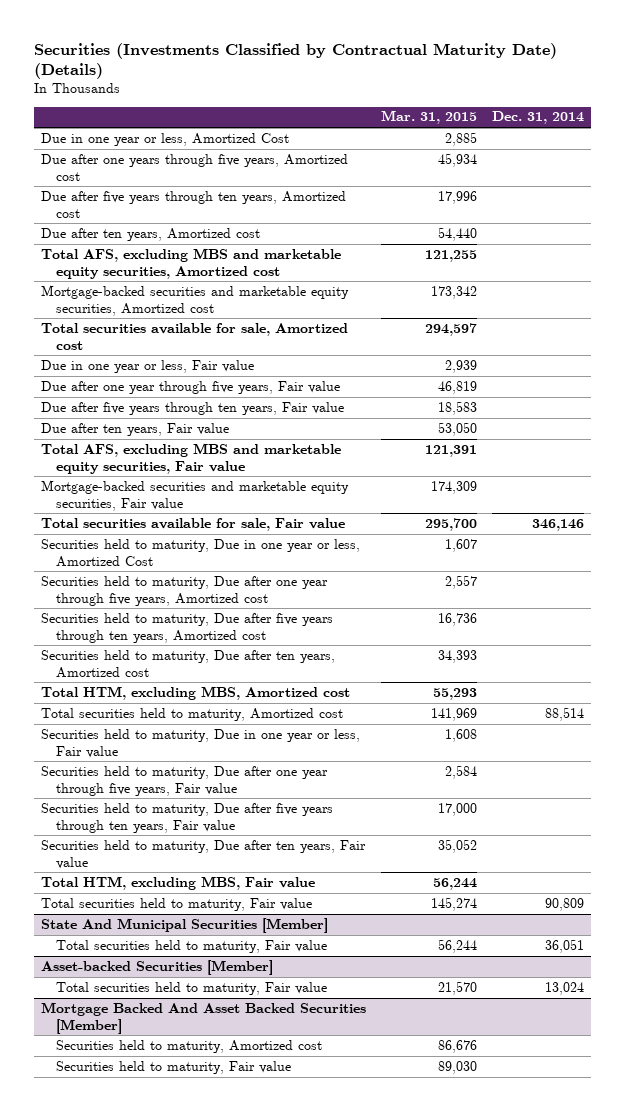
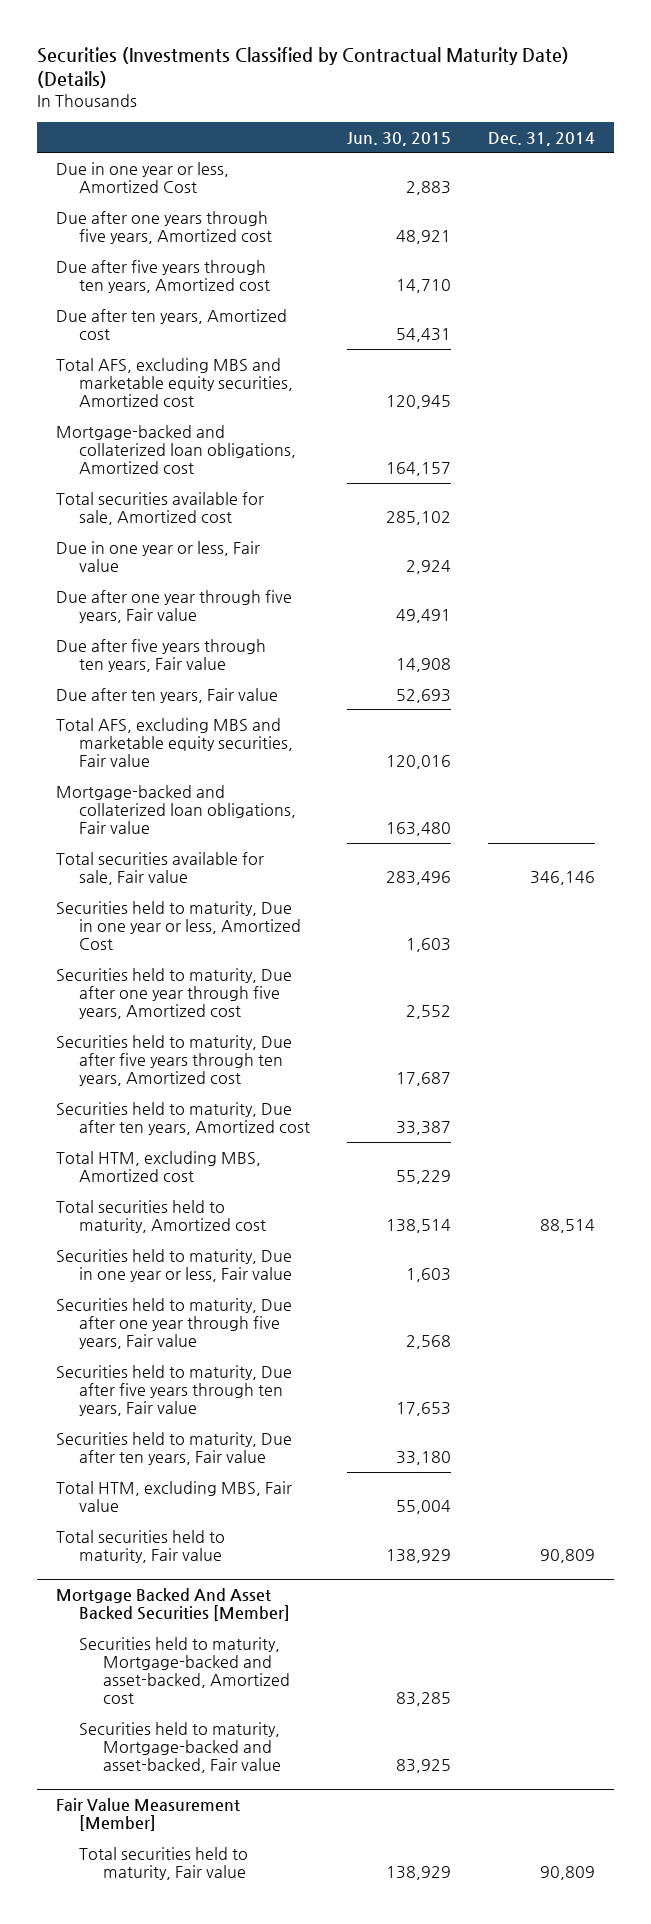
- | Mar. 31, 2015 | Dec. 31, 2014
+ | Jun. 30, 2015 | Dec. 31, 2014
- Mortgage-backed securities and marketable equity securities, Amortized cost | 173,342 |
+ Mortgage-backed and collaterized loan obligations, Amortized cost | 164,157 |
- Mortgage-backed securities and marketable equity securities, Fair value | 174,309 |
+ Mortgage-backed and collaterized loan obligations, Fair value | 163,480 |
- State And Municipal Securities [Member]
- Total securities held to maturity, Fair value | 56,244 | 36,051
- Asset-backed Securities [Member]
- Total securities held to maturity, Fair value | 21,570 | 13,024
@ Mortgage Backed And Asset Backed Securities [Member]
- Securities held to maturity, Amortized cost | 86,676 |
- Securities held to maturity, Fair value | 89,030 |
+ Securities held to maturity, Mortgage-backed and asset-backed, Amortized cost | 83,285 |
+ Securities held to maturity, Mortgage-backed and asset-backed, Fair value | 83,925 |
+ Fair Value Measurement [Member]
+ Total securities held to maturity, Fair value | 138,929 | 90,809

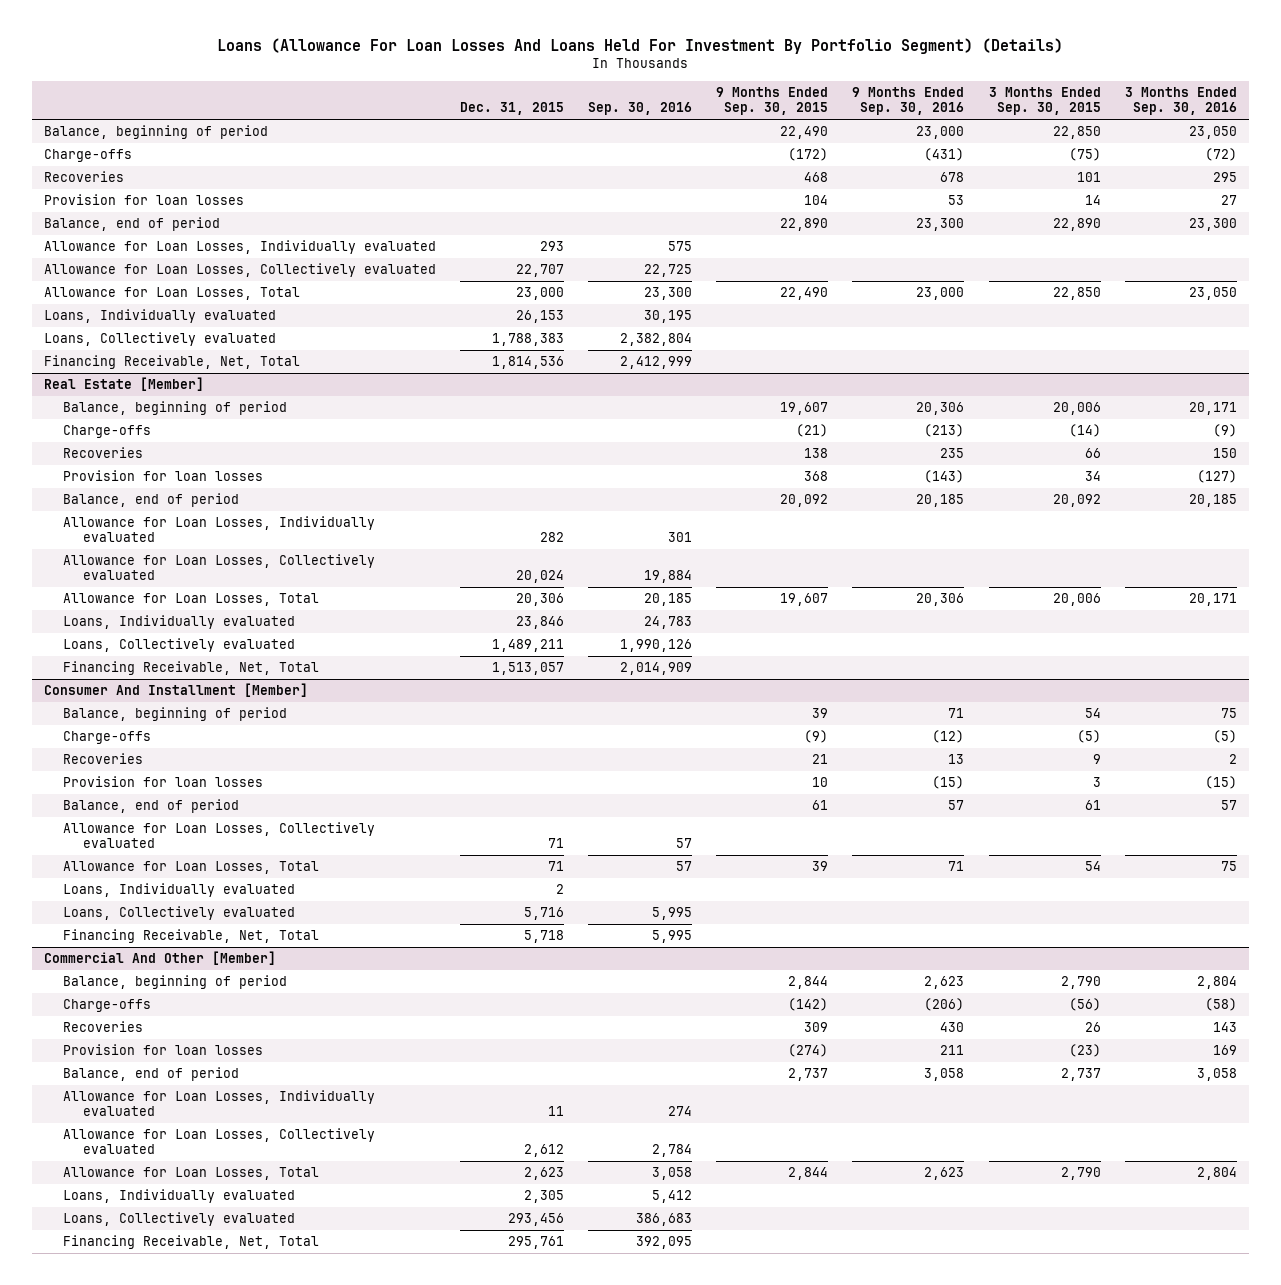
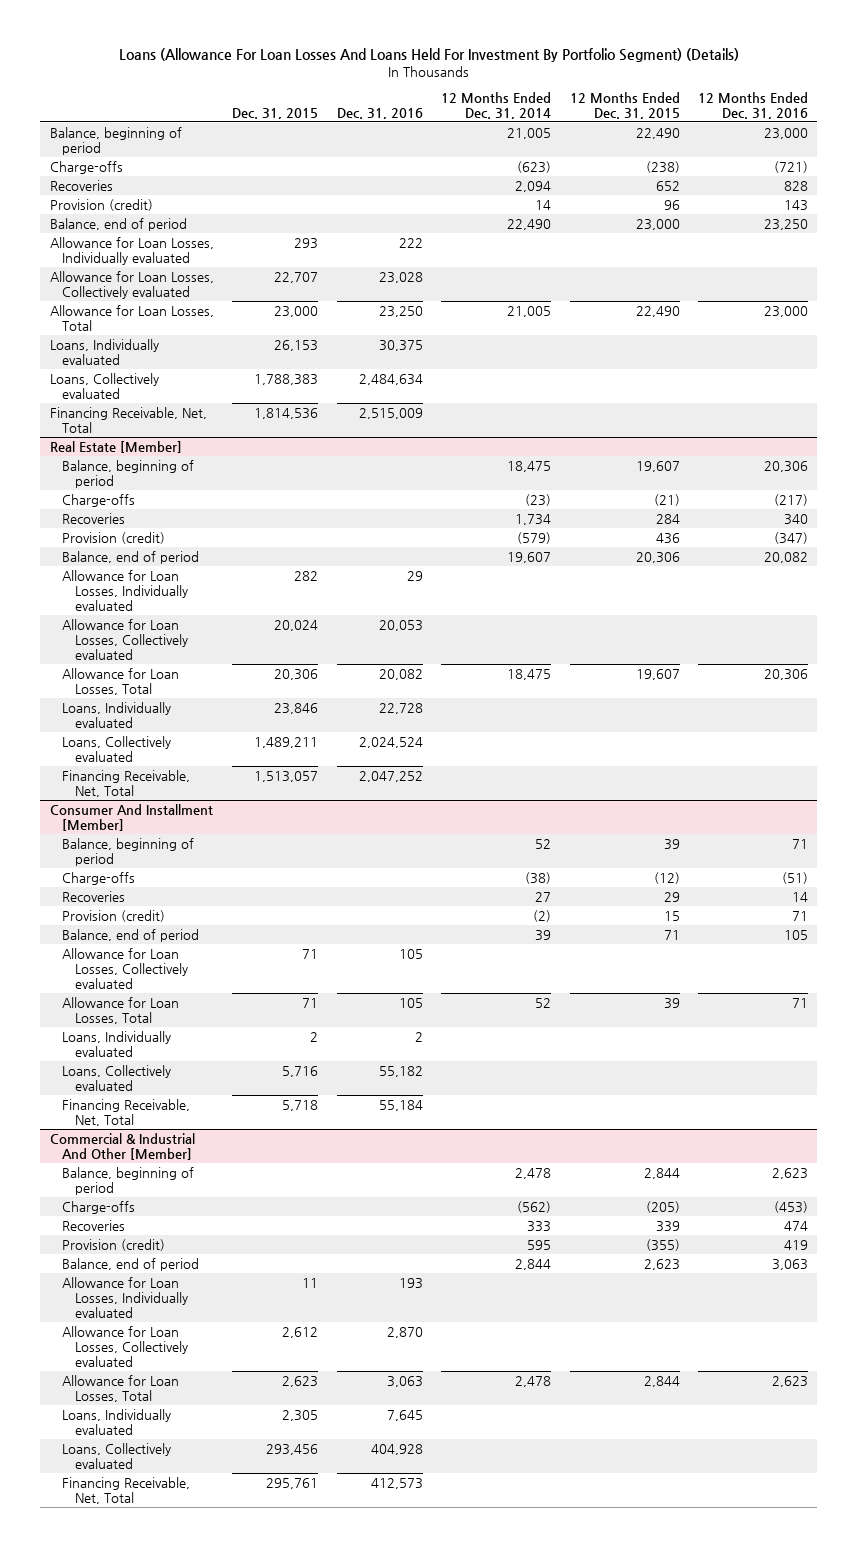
- | Dec. 31, 2015 | Sep. 30, 2016 | 9 Months Ended Sep. 30, 2015 | 9 Months Ended Sep. 30, 2016 | 3 Months Ended Sep. 30, 2015 | 3 Months Ended Sep. 30, 2016
+ | Dec. 31, 2015 | Dec. 31, 2016 | 12 Months Ended Dec. 31, 2014 | 12 Months Ended Dec. 31, 2015 | 12 Months Ended Dec. 31, 2016
- Provision for loan losses | | | 104 | 53 | 14 | 27
+ Provision (credit) | | | 14 | 96 | 143
@ Real Estate [Member]
- Provision for loan losses | | | 368 | (143) | 34 | (127)
+ Provision (credit) | | | (579) | 436 | (347)
@ Consumer And Installment [Member]
- Provision for loan losses | | | 10 | (15) | 3 | (15)
+ Provision (credit) | | | (2) | 15 | 71
- Commercial And Other [Member]
+ Commercial & Industrial And Other [Member]
- Provision for loan losses | | | (274) | 211 | (23) | 169
+ Provision (credit) | | | 595 | (355) | 419

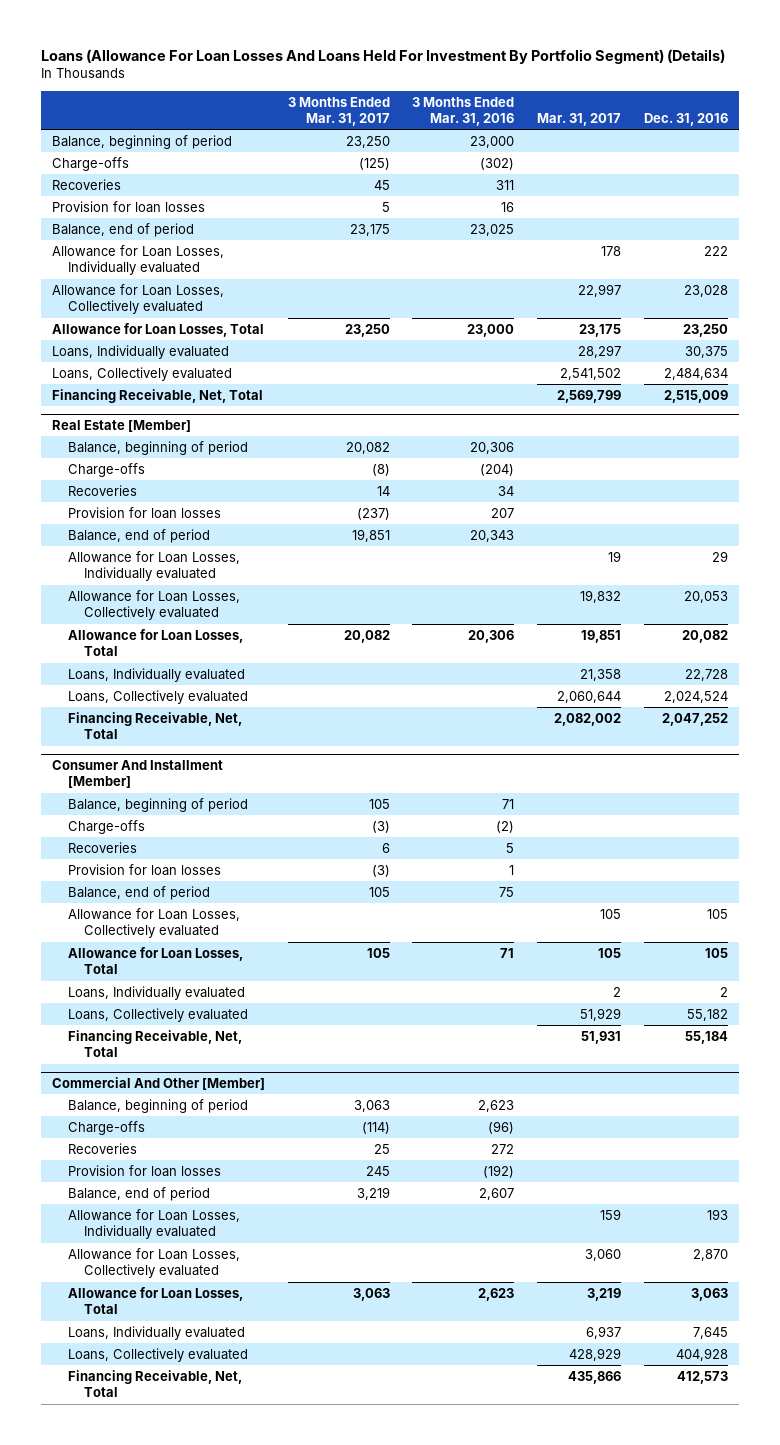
- | Dec. 31, 2015 | Dec. 31, 2016 | 12 Months Ended Dec. 31, 2014 | 12 Months Ended Dec. 31, 2015 | 12 Months Ended Dec. 31, 2016
+ | 3 Months Ended Mar. 31, 2017 | 3 Months Ended Mar. 31, 2016 | Mar. 31, 2017 | Dec. 31, 2016
- Provision (credit) | | | 14 | 96 | 143
+ Provision for loan losses | 5 | 16 | |
@ Real Estate [Member]
- Provision (credit) | | | (579) | 436 | (347)
+ Provision for loan losses | (237) | 207 | |
@ Consumer And Installment [Member]
- Provision (credit) | | | (2) | 15 | 71
+ Provision for loan losses | (3) | 1 | |
- Commercial & Industrial And Other [Member]
+ Commercial And Other [Member]
- Provision (credit) | | | 595 | (355) | 419
+ Provision for loan losses | 245 | (192) | |

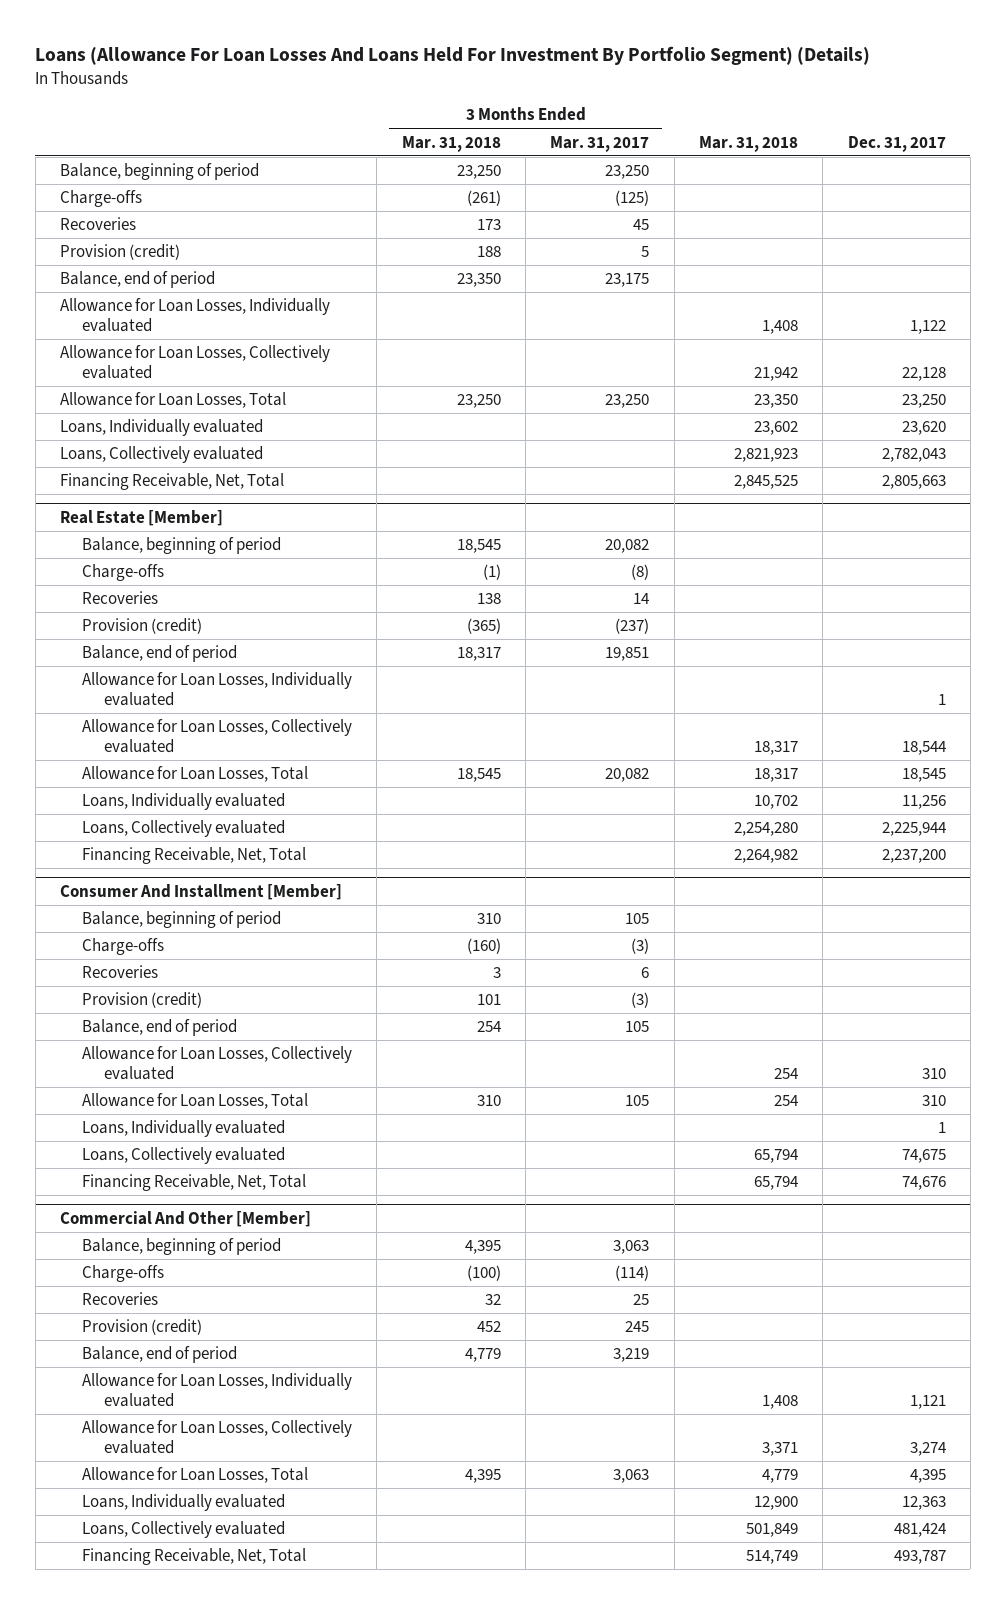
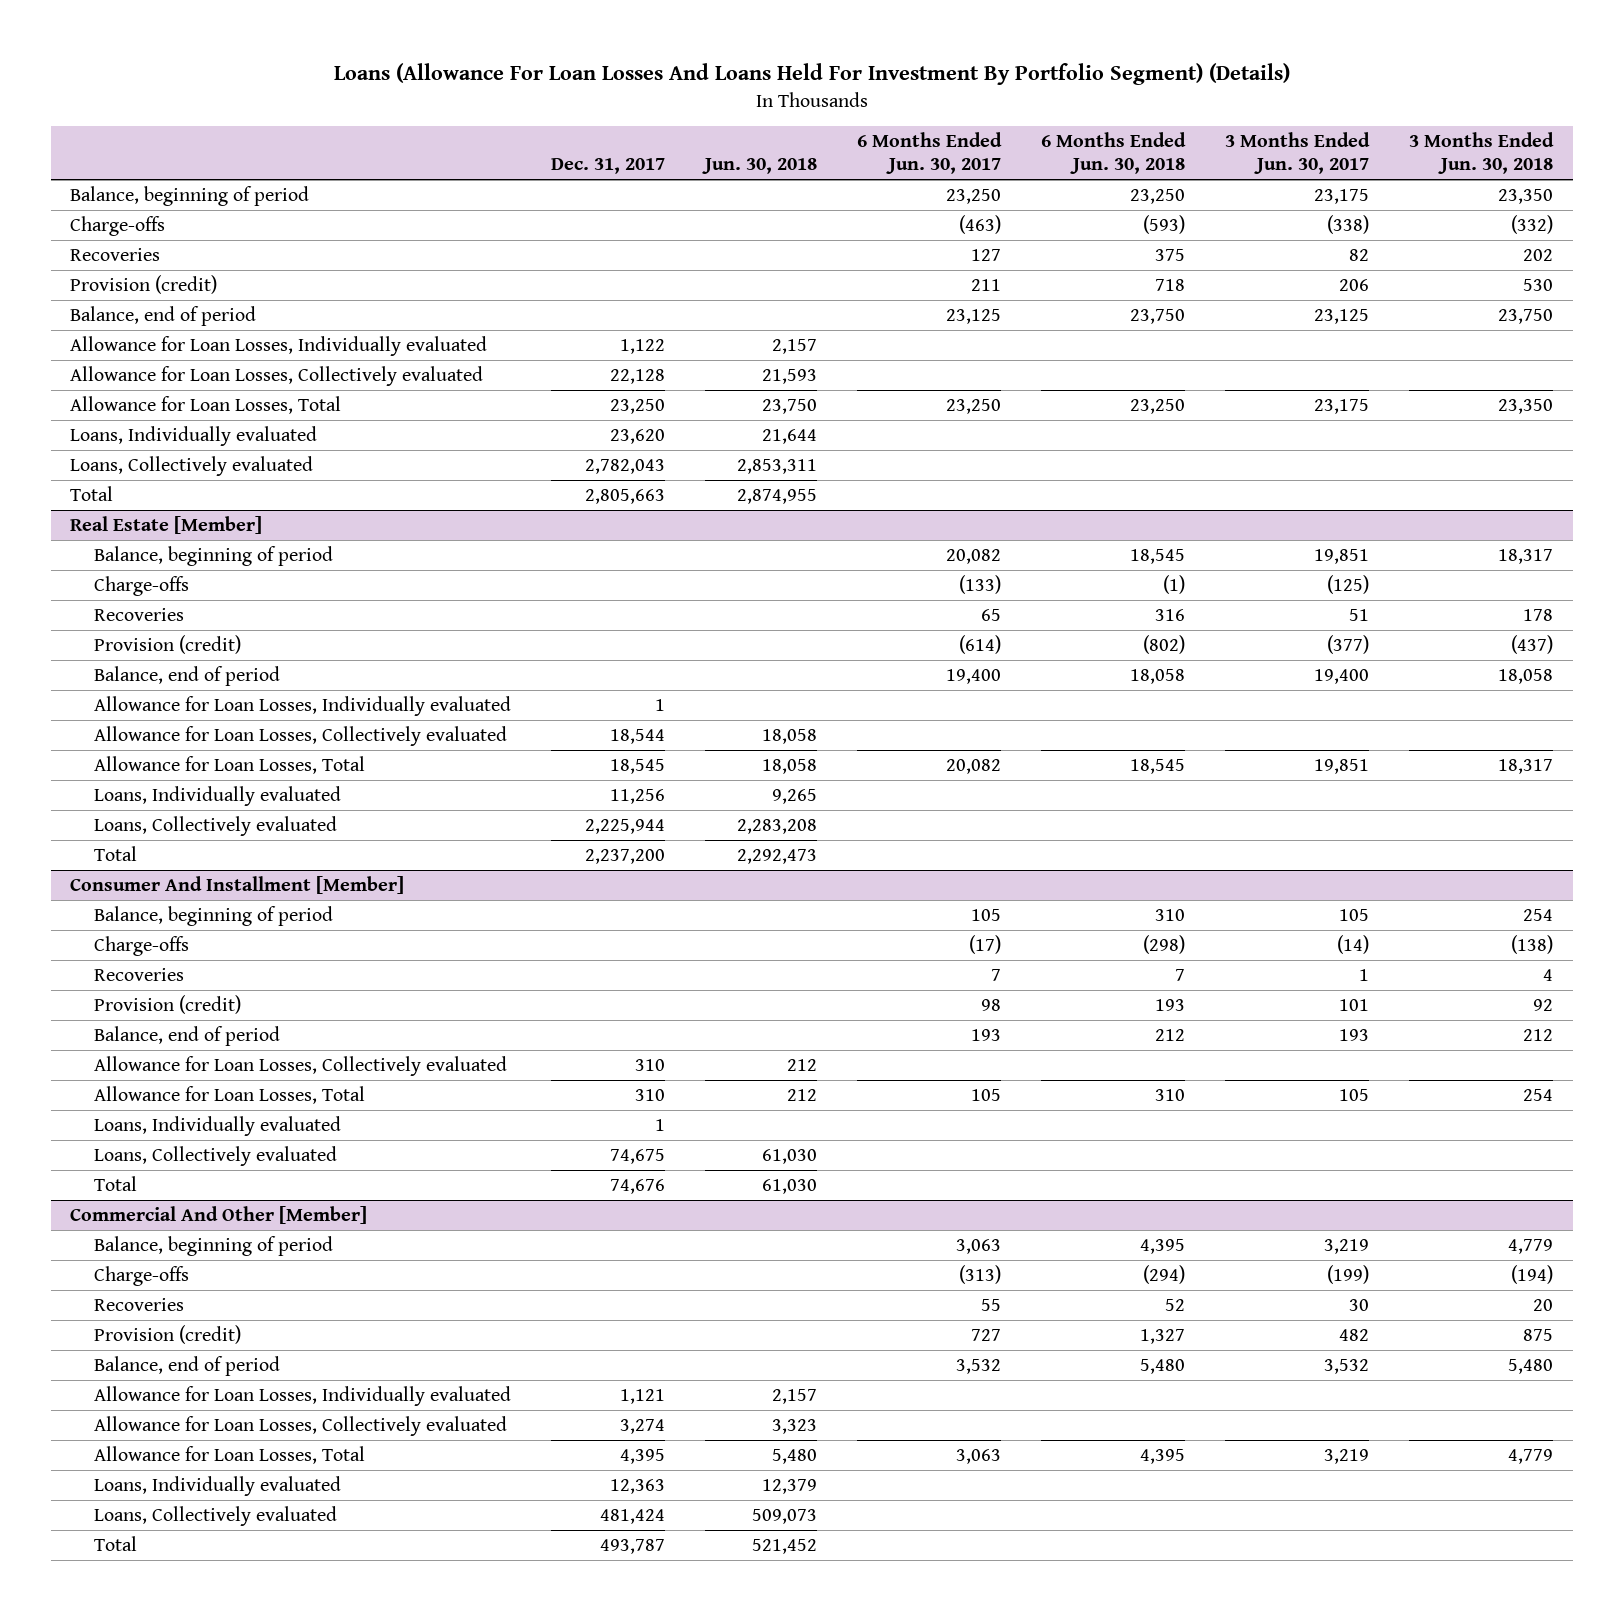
- | 3 Months Ended Mar. 31, 2018 | 3 Months Ended Mar. 31, 2017 | Mar. 31, 2018 | Dec. 31, 2017
+ | Dec. 31, 2017 | Jun. 30, 2018 | 6 Months Ended Jun. 30, 2017 | 6 Months Ended Jun. 30, 2018 | 3 Months Ended Jun. 30, 2017 | 3 Months Ended Jun. 30, 2018
- Financing Receivable, Net, Total | | | 2,845,525 | 2,805,663
+ Total | 2,805,663 | 2,874,955 | | | |
@ Real Estate [Member]
- Financing Receivable, Net, Total | | | 2,264,982 | 2,237,200
+ Total | 2,237,200 | 2,292,473 | | | |
@ Consumer And Installment [Member]
- Financing Receivable, Net, Total | | | 65,794 | 74,676
+ Total | 74,676 | 61,030 | | | |
@ Commercial And Other [Member]
- Financing Receivable, Net, Total | | | 514,749 | 493,787
+ Total | 493,787 | 521,452 | | | |

